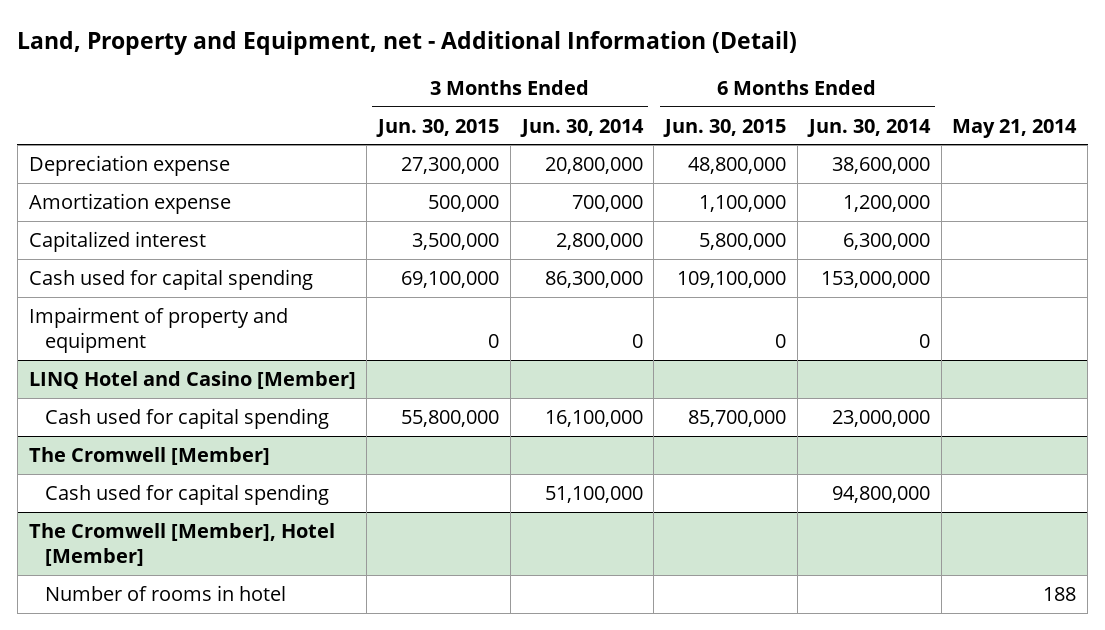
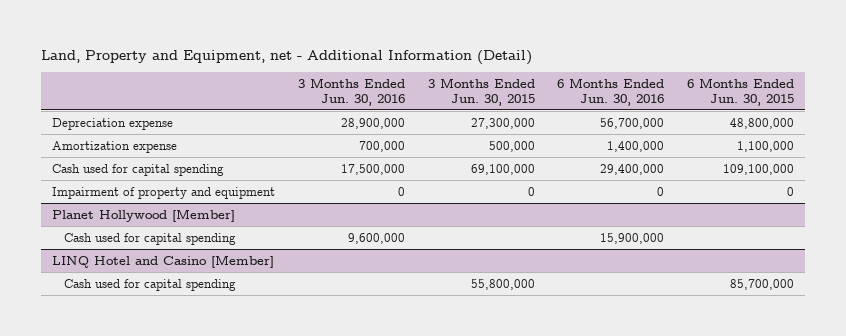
- | 3 Months Ended Jun. 30, 2015 | 3 Months Ended Jun. 30, 2014 | 6 Months Ended Jun. 30, 2015 | 6 Months Ended Jun. 30, 2014 | May 21, 2014
+ | 3 Months Ended Jun. 30, 2016 | 3 Months Ended Jun. 30, 2015 | 6 Months Ended Jun. 30, 2016 | 6 Months Ended Jun. 30, 2015
- Capitalized interest | 3,500,000 | 2,800,000 | 5,800,000 | 6,300,000 |
+ Planet Hollywood [Member]
+ Cash used for capital spending | 9,600,000 | | 15,900,000 |
- The Cromwell [Member]
- Cash used for capital spending | | 51,100,000 | | 94,800,000 |
- The Cromwell [Member], Hotel [Member]
- Number of rooms in hotel | | | | | 188

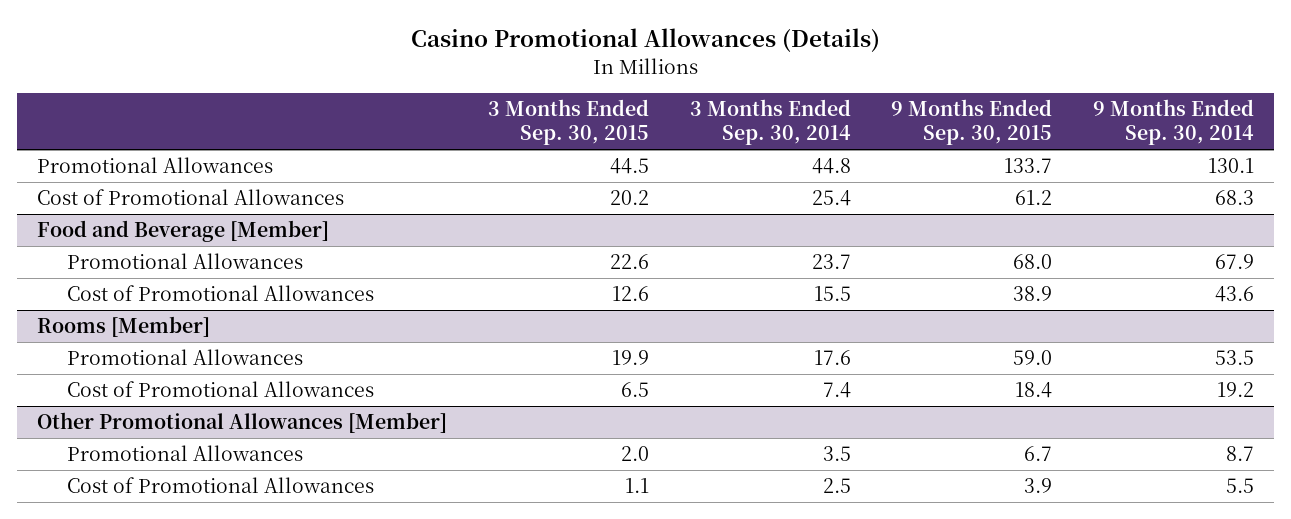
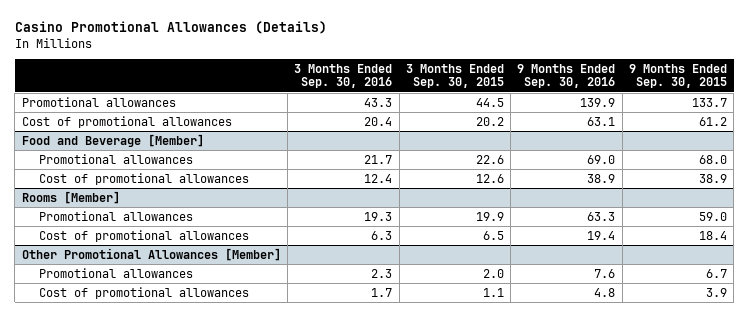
- | 3 Months Ended Sep. 30, 2015 | 3 Months Ended Sep. 30, 2014 | 9 Months Ended Sep. 30, 2015 | 9 Months Ended Sep. 30, 2014
+ | 3 Months Ended Sep. 30, 2016 | 3 Months Ended Sep. 30, 2015 | 9 Months Ended Sep. 30, 2016 | 9 Months Ended Sep. 30, 2015
- Promotional Allowances | 44.5 | 44.8 | 133.7 | 130.1
- Cost of Promotional Allowances | 20.2 | 25.4 | 61.2 | 68.3
+ Promotional allowances | 43.3 | 44.5 | 139.9 | 133.7
+ Cost of promotional allowances | 20.4 | 20.2 | 63.1 | 61.2
@ Food and Beverage [Member]
- Promotional Allowances | 22.6 | 23.7 | 68.0 | 67.9
- Cost of Promotional Allowances | 12.6 | 15.5 | 38.9 | 43.6
+ Promotional allowances | 21.7 | 22.6 | 69.0 | 68.0
+ Cost of promotional allowances | 12.4 | 12.6 | 38.9 | 38.9
@ Rooms [Member]
- Promotional Allowances | 19.9 | 17.6 | 59.0 | 53.5
- Cost of Promotional Allowances | 6.5 | 7.4 | 18.4 | 19.2
+ Promotional allowances | 19.3 | 19.9 | 63.3 | 59.0
+ Cost of promotional allowances | 6.3 | 6.5 | 19.4 | 18.4
@ Other Promotional Allowances [Member]
- Promotional Allowances | 2.0 | 3.5 | 6.7 | 8.7
- Cost of Promotional Allowances | 1.1 | 2.5 | 3.9 | 5.5
+ Promotional allowances | 2.3 | 2.0 | 7.6 | 6.7
+ Cost of promotional allowances | 1.7 | 1.1 | 4.8 | 3.9

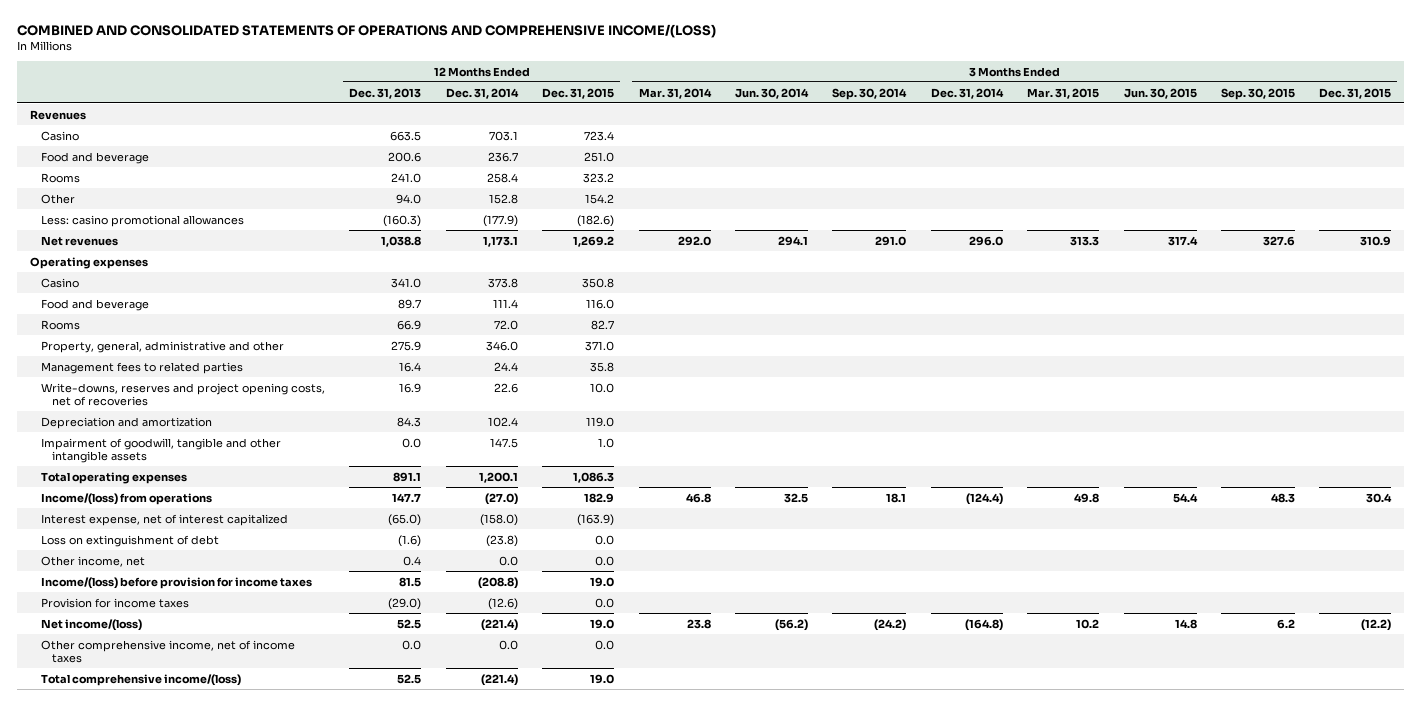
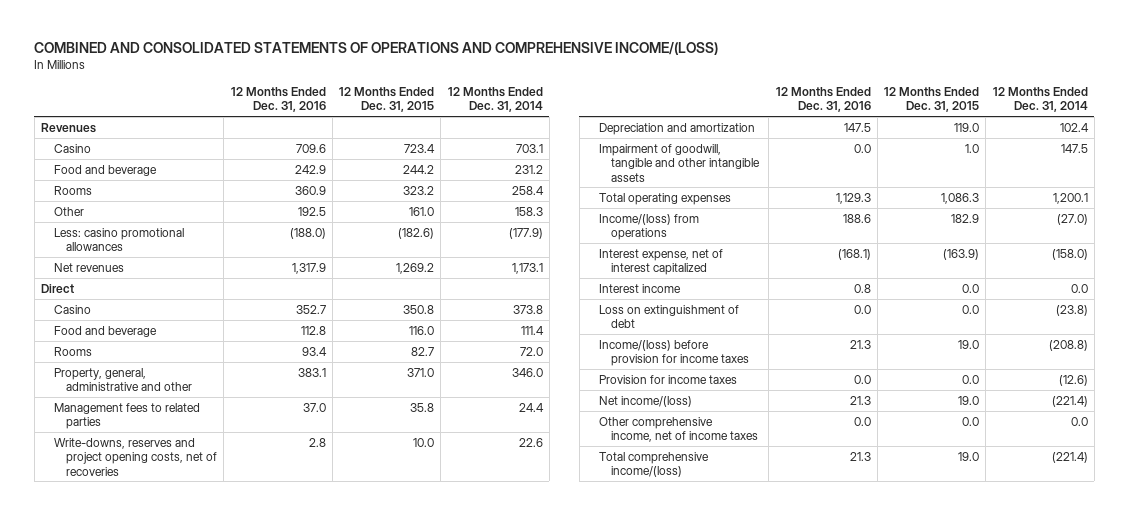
- | 12 Months Ended Dec. 31, 2013 | 12 Months Ended Dec. 31, 2014 | 12 Months Ended Dec. 31, 2015 | 3 Months Ended Mar. 31, 2014 | 3 Months Ended Jun. 30, 2014 | 3 Months Ended Sep. 30, 2014 | 3 Months Ended Dec. 31, 2014 | 3 Months Ended Mar. 31, 2015 | 3 Months Ended Jun. 30, 2015 | 3 Months Ended Sep. 30, 2015 | 3 Months Ended Dec. 31, 2015
+ | 12 Months Ended Dec. 31, 2016 | 12 Months Ended Dec. 31, 2015 | 12 Months Ended Dec. 31, 2014
- Food and beverage | 200.6 | 236.7 | 251.0 | | | | | | | |
+ Food and beverage | 242.9 | 244.2 | 231.2
- Other | 94.0 | 152.8 | 154.2 | | | | | | | |
+ Other | 192.5 | 161.0 | 158.3
- Operating expenses
+ Direct
+ Interest income | 0.8 | 0.0 | 0.0
- Other income, net | 0.4 | 0.0 | 0.0 | | | | | | | |

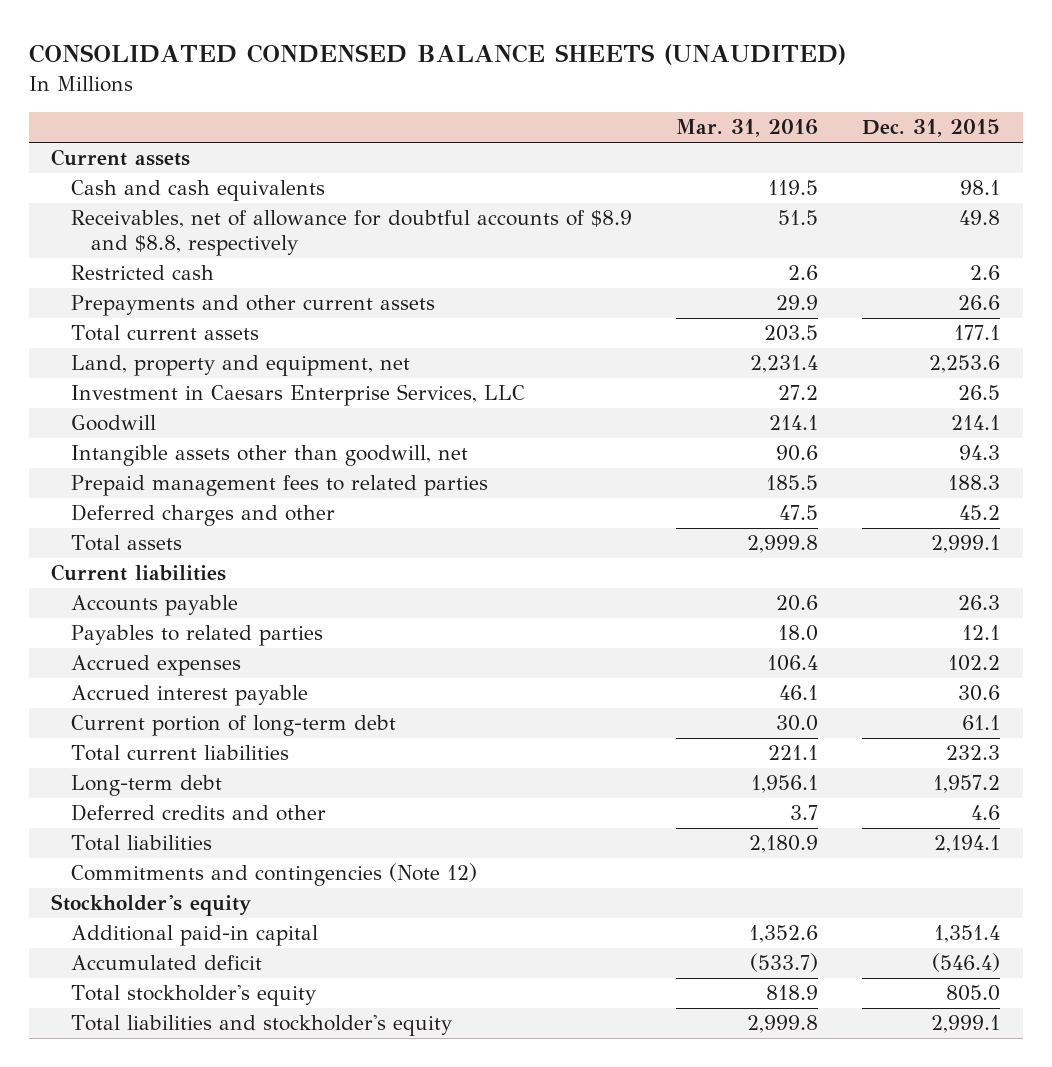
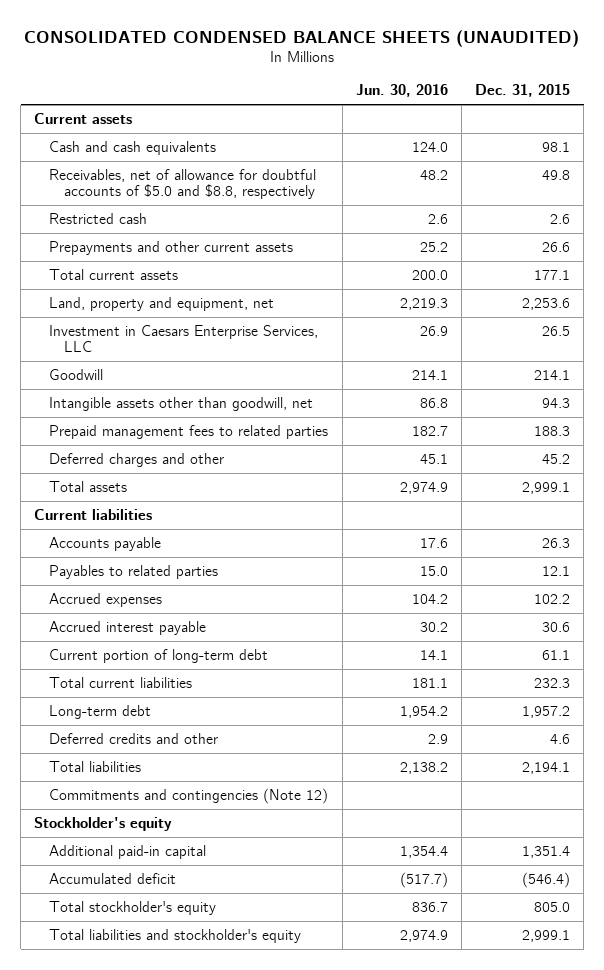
- | Mar. 31, 2016 | Dec. 31, 2015
+ | Jun. 30, 2016 | Dec. 31, 2015
- Receivables, net of allowance for doubtful accounts of $8.9 and $8.8, respectively | 51.5 | 49.8
+ Receivables, net of allowance for doubtful accounts of $5.0 and $8.8, respectively | 48.2 | 49.8

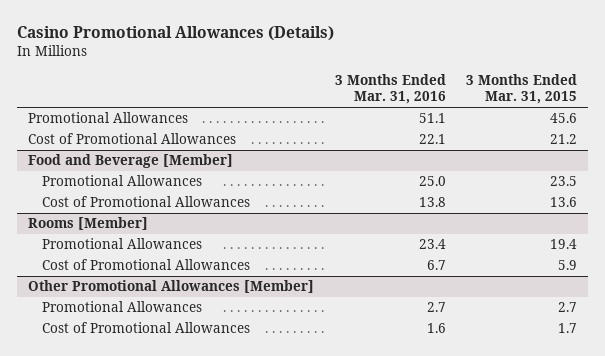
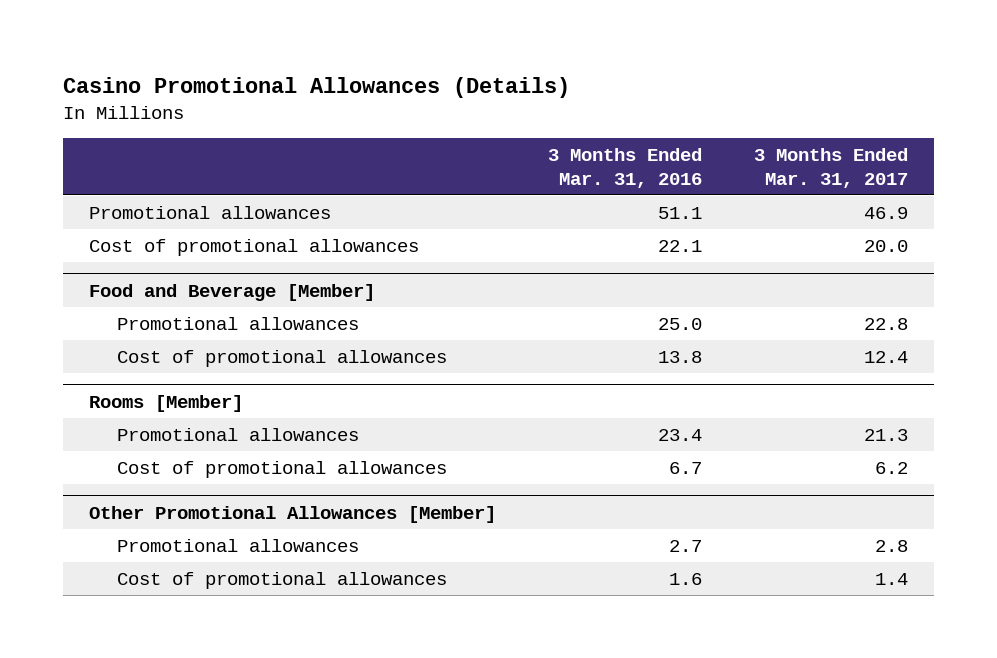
- | 3 Months Ended Mar. 31, 2016 | 3 Months Ended Mar. 31, 2015
+ | 3 Months Ended Mar. 31, 2016 | 3 Months Ended Mar. 31, 2017
- Promotional Allowances | 51.1 | 45.6
- Cost of Promotional Allowances | 22.1 | 21.2
+ Promotional allowances | 51.1 | 46.9
+ Cost of promotional allowances | 22.1 | 20.0
@ Food and Beverage [Member]
- Promotional Allowances | 25.0 | 23.5
- Cost of Promotional Allowances | 13.8 | 13.6
+ Promotional allowances | 25.0 | 22.8
+ Cost of promotional allowances | 13.8 | 12.4
@ Rooms [Member]
- Promotional Allowances | 23.4 | 19.4
- Cost of Promotional Allowances | 6.7 | 5.9
+ Promotional allowances | 23.4 | 21.3
+ Cost of promotional allowances | 6.7 | 6.2
@ Other Promotional Allowances [Member]
- Promotional Allowances | 2.7 | 2.7
- Cost of Promotional Allowances | 1.6 | 1.7
+ Promotional allowances | 2.7 | 2.8
+ Cost of promotional allowances | 1.6 | 1.4

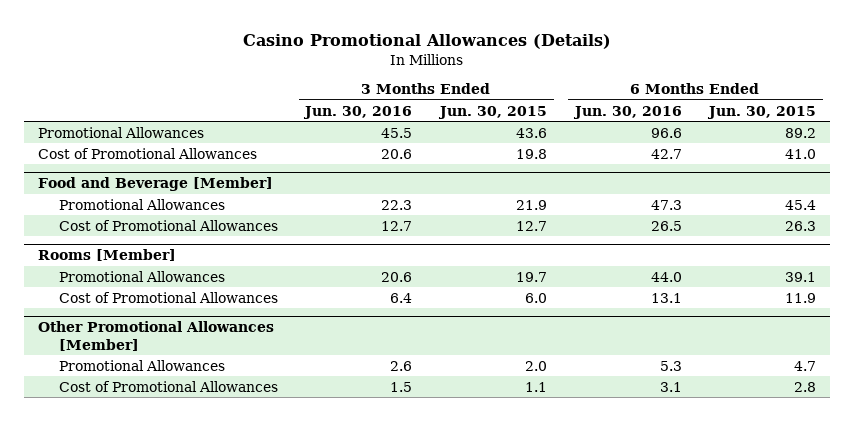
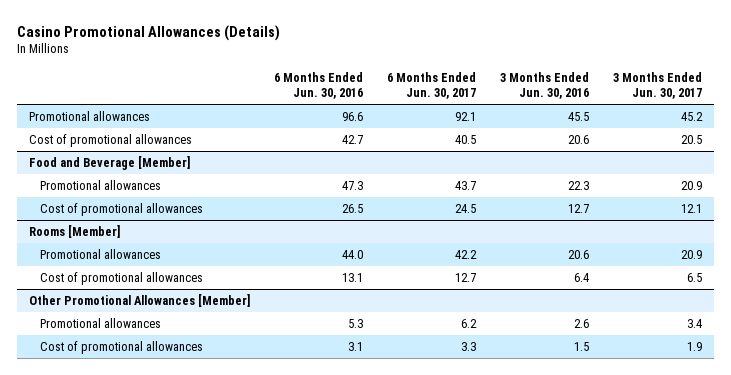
- | 3 Months Ended Jun. 30, 2016 | 3 Months Ended Jun. 30, 2015 | 6 Months Ended Jun. 30, 2016 | 6 Months Ended Jun. 30, 2015
+ | 6 Months Ended Jun. 30, 2016 | 6 Months Ended Jun. 30, 2017 | 3 Months Ended Jun. 30, 2016 | 3 Months Ended Jun. 30, 2017
- Promotional Allowances | 45.5 | 43.6 | 96.6 | 89.2
- Cost of Promotional Allowances | 20.6 | 19.8 | 42.7 | 41.0
+ Promotional allowances | 96.6 | 92.1 | 45.5 | 45.2
+ Cost of promotional allowances | 42.7 | 40.5 | 20.6 | 20.5
@ Food and Beverage [Member]
- Promotional Allowances | 22.3 | 21.9 | 47.3 | 45.4
- Cost of Promotional Allowances | 12.7 | 12.7 | 26.5 | 26.3
+ Promotional allowances | 47.3 | 43.7 | 22.3 | 20.9
+ Cost of promotional allowances | 26.5 | 24.5 | 12.7 | 12.1
@ Rooms [Member]
- Promotional Allowances | 20.6 | 19.7 | 44.0 | 39.1
- Cost of Promotional Allowances | 6.4 | 6.0 | 13.1 | 11.9
+ Promotional allowances | 44.0 | 42.2 | 20.6 | 20.9
+ Cost of promotional allowances | 13.1 | 12.7 | 6.4 | 6.5
@ Other Promotional Allowances [Member]
- Promotional Allowances | 2.6 | 2.0 | 5.3 | 4.7
- Cost of Promotional Allowances | 1.5 | 1.1 | 3.1 | 2.8
+ Promotional allowances | 5.3 | 6.2 | 2.6 | 3.4
+ Cost of promotional allowances | 3.1 | 3.3 | 1.5 | 1.9

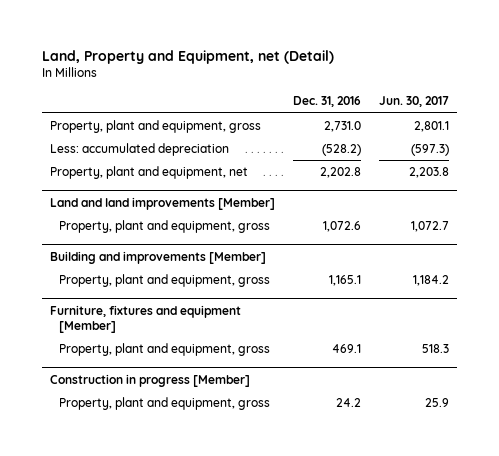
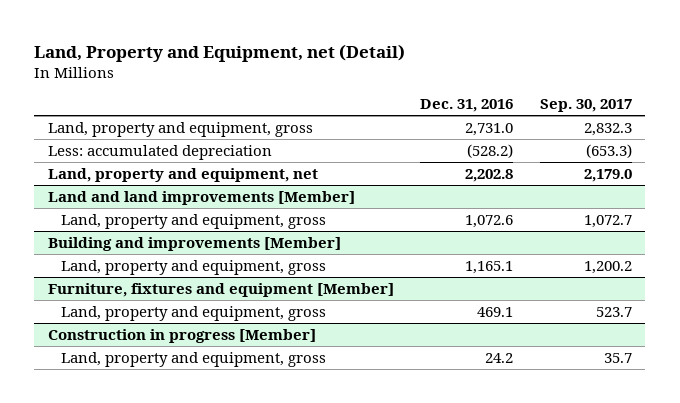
- | Dec. 31, 2016 | Jun. 30, 2017
+ | Dec. 31, 2016 | Sep. 30, 2017
- Property, plant and equipment, gross | 2,731.0 | 2,801.1
+ Land, property and equipment, gross | 2,731.0 | 2,832.3
- Property, plant and equipment, net | 2,202.8 | 2,203.8
+ Land, property and equipment, net | 2,202.8 | 2,179.0
@ Land and land improvements [Member]
- Property, plant and equipment, gross | 1,072.6 | 1,072.7
+ Land, property and equipment, gross | 1,072.6 | 1,072.7
@ Building and improvements [Member]
- Property, plant and equipment, gross | 1,165.1 | 1,184.2
+ Land, property and equipment, gross | 1,165.1 | 1,200.2
@ Furniture, fixtures and equipment [Member]
- Property, plant and equipment, gross | 469.1 | 518.3
+ Land, property and equipment, gross | 469.1 | 523.7
@ Construction in progress [Member]
- Property, plant and equipment, gross | 24.2 | 25.9
+ Land, property and equipment, gross | 24.2 | 35.7

